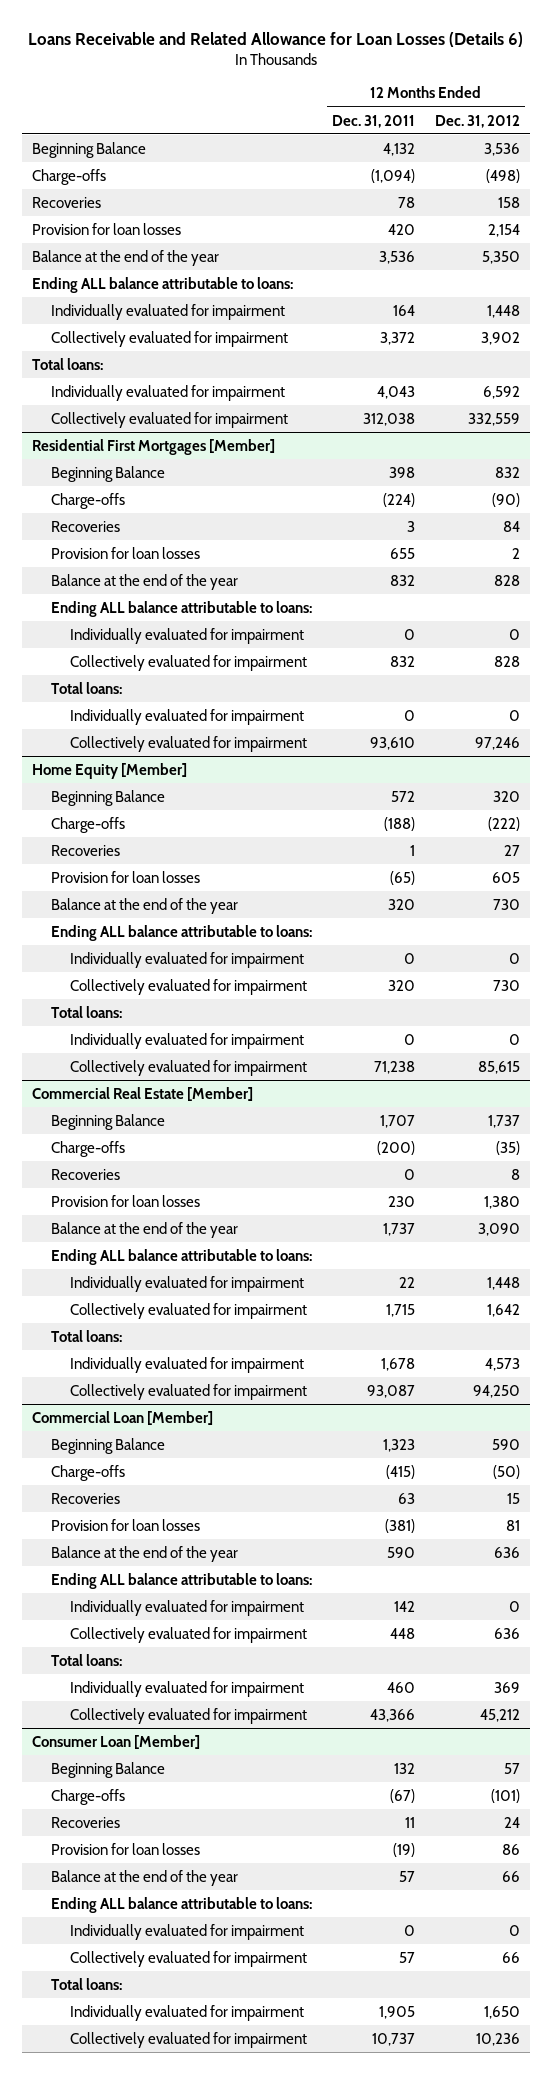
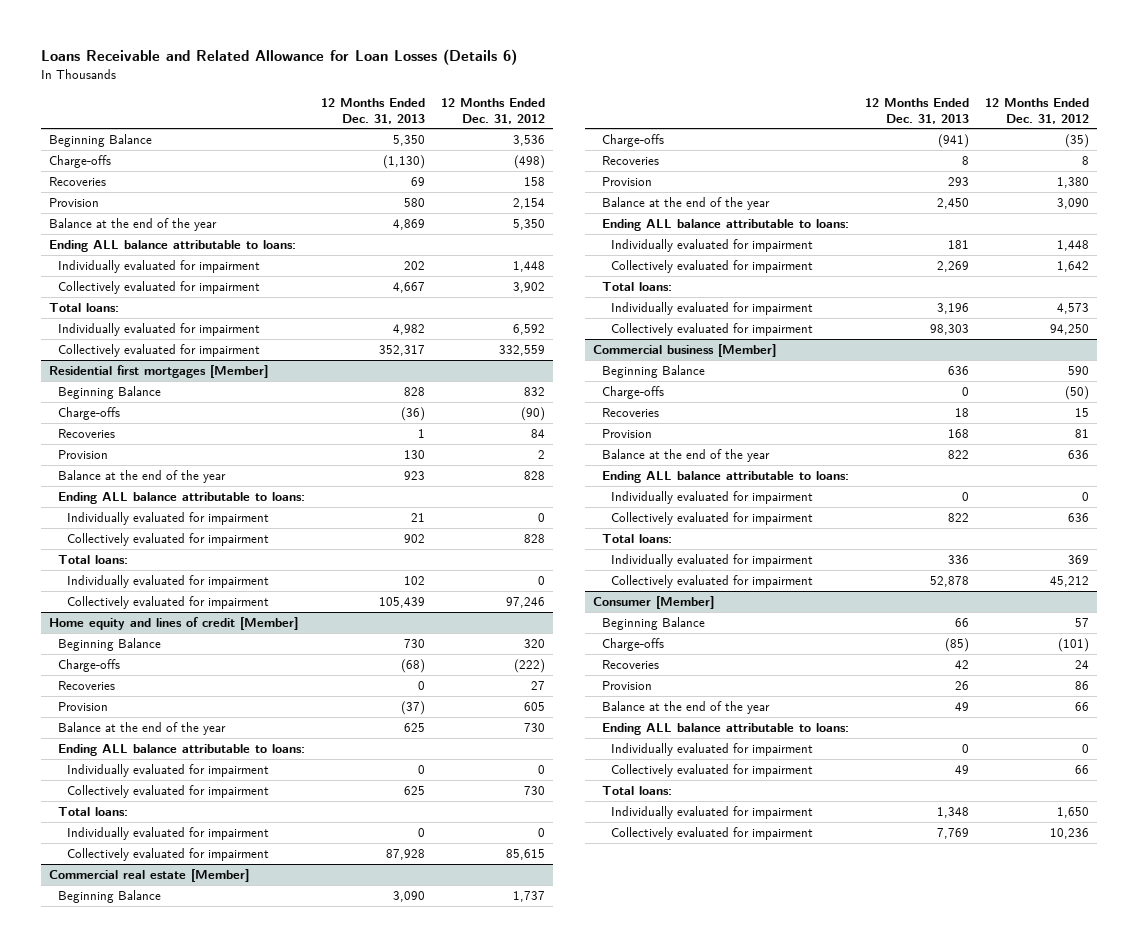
- | 12 Months Ended Dec. 31, 2011 | 12 Months Ended Dec. 31, 2012
+ | 12 Months Ended Dec. 31, 2013 | 12 Months Ended Dec. 31, 2012
- Provision for loan losses | 420 | 2,154
+ Provision | 580 | 2,154
- Residential First Mortgages [Member]
+ Residential first mortgages [Member]
- Provision for loan losses | 655 | 2
+ Provision | 130 | 2
- Home Equity [Member]
+ Home equity and lines of credit [Member]
- Provision for loan losses | (65) | 605
+ Provision | (37) | 605
- Commercial Real Estate [Member]
+ Commercial real estate [Member]
- Provision for loan losses | 230 | 1,380
+ Provision | 293 | 1,380
- Commercial Loan [Member]
+ Commercial business [Member]
- Provision for loan losses | (381) | 81
+ Provision | 168 | 81
- Consumer Loan [Member]
+ Consumer [Member]
- Provision for loan losses | (19) | 86
+ Provision | 26 | 86

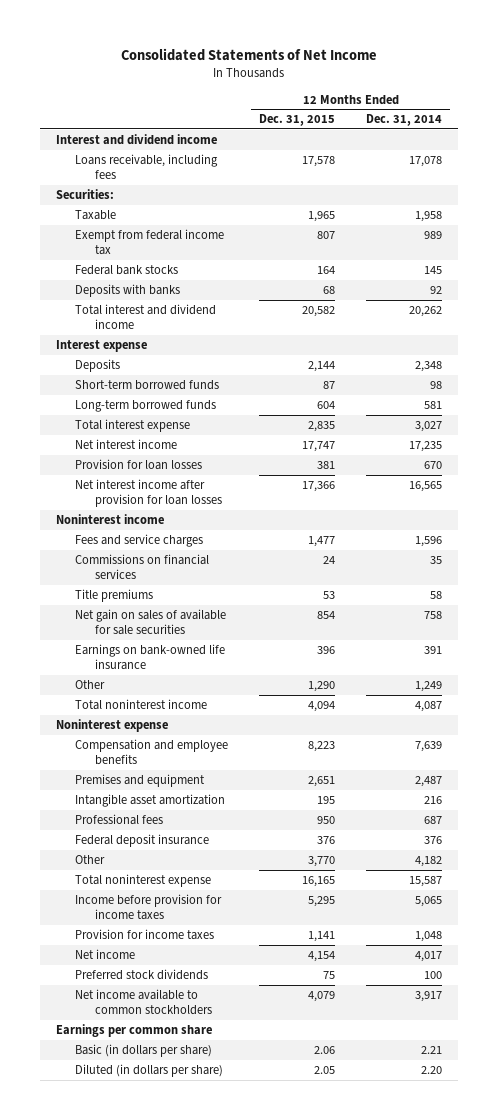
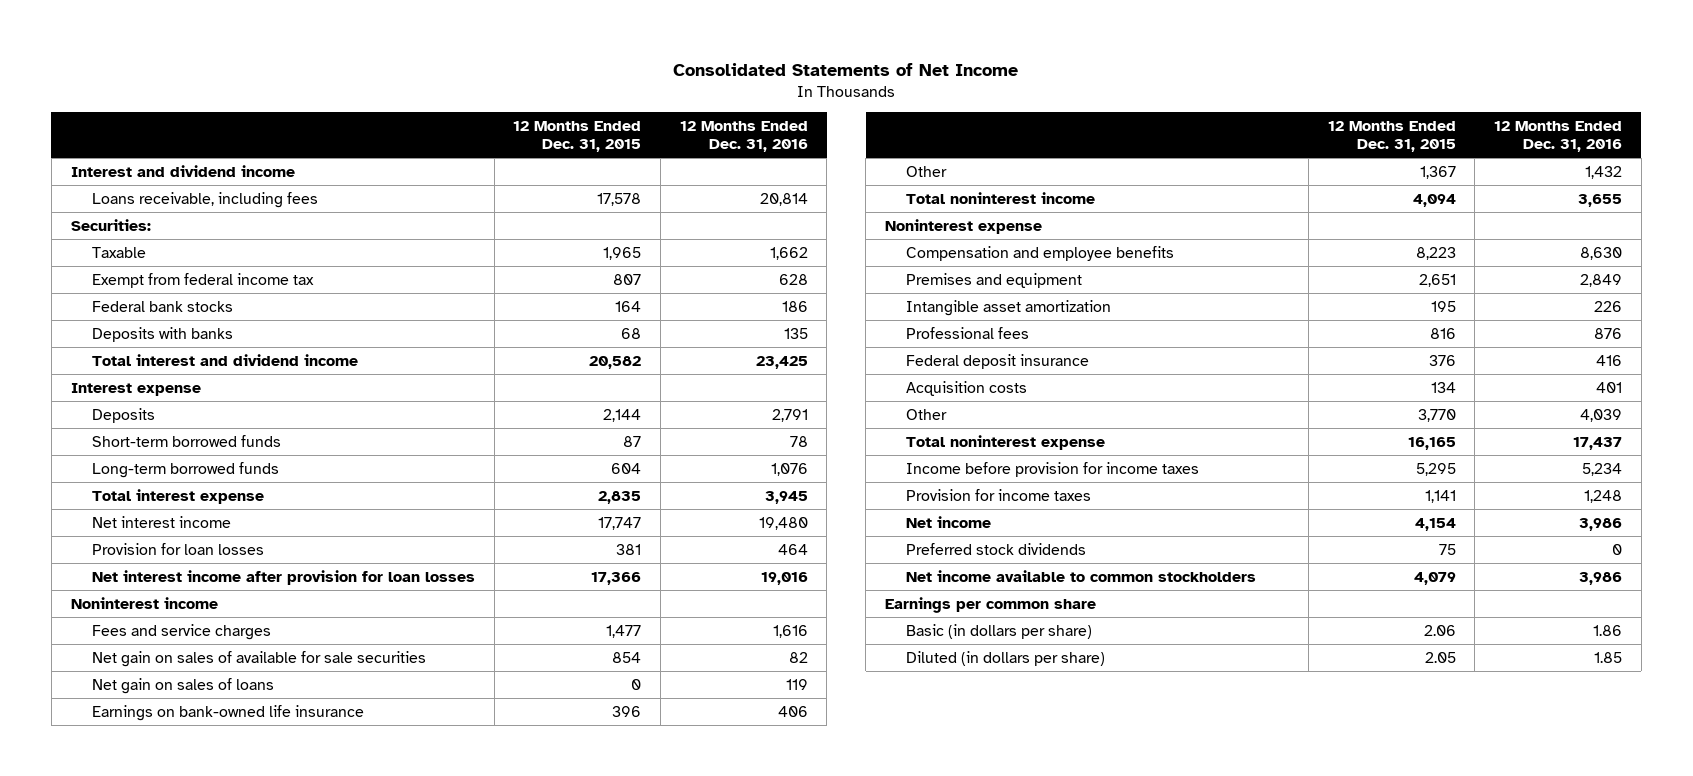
- | 12 Months Ended Dec. 31, 2015 | 12 Months Ended Dec. 31, 2014
+ | 12 Months Ended Dec. 31, 2015 | 12 Months Ended Dec. 31, 2016
- Commissions on financial services | 24 | 35
- Title premiums | 53 | 58
+ Net gain on sales of loans | 0 | 119
- Other | 1,290 | 1,249
+ Other | 1,367 | 1,432
- Professional fees | 950 | 687
+ Professional fees | 816 | 876
+ Acquisition costs | 134 | 401

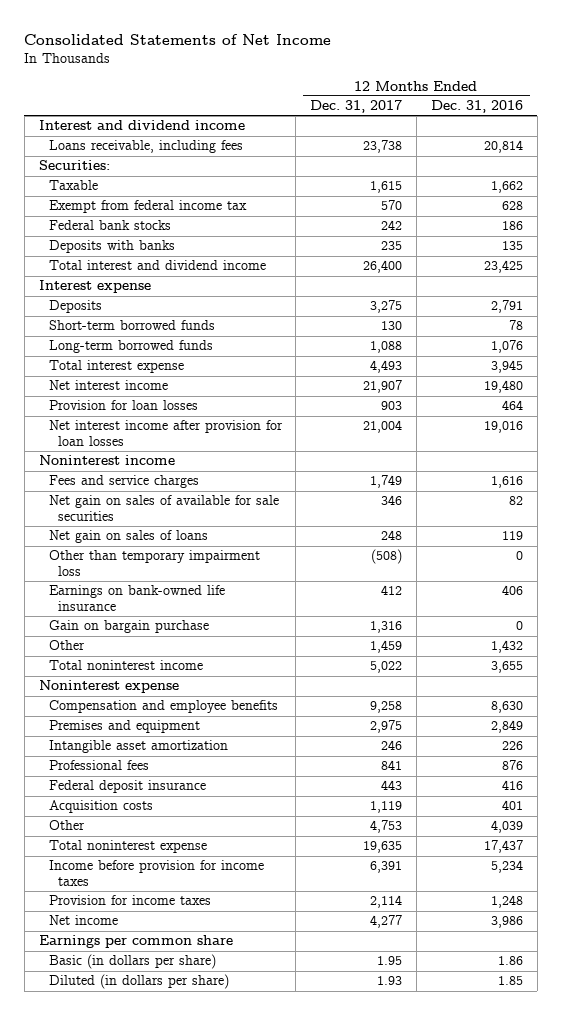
- | 12 Months Ended Dec. 31, 2015 | 12 Months Ended Dec. 31, 2016
+ | 12 Months Ended Dec. 31, 2017 | 12 Months Ended Dec. 31, 2016
+ Other than temporary impairment loss | (508) | 0
+ Gain on bargain purchase | 1,316 | 0
- Preferred stock dividends | 75 | 0
- Net income available to common stockholders | 4,079 | 3,986

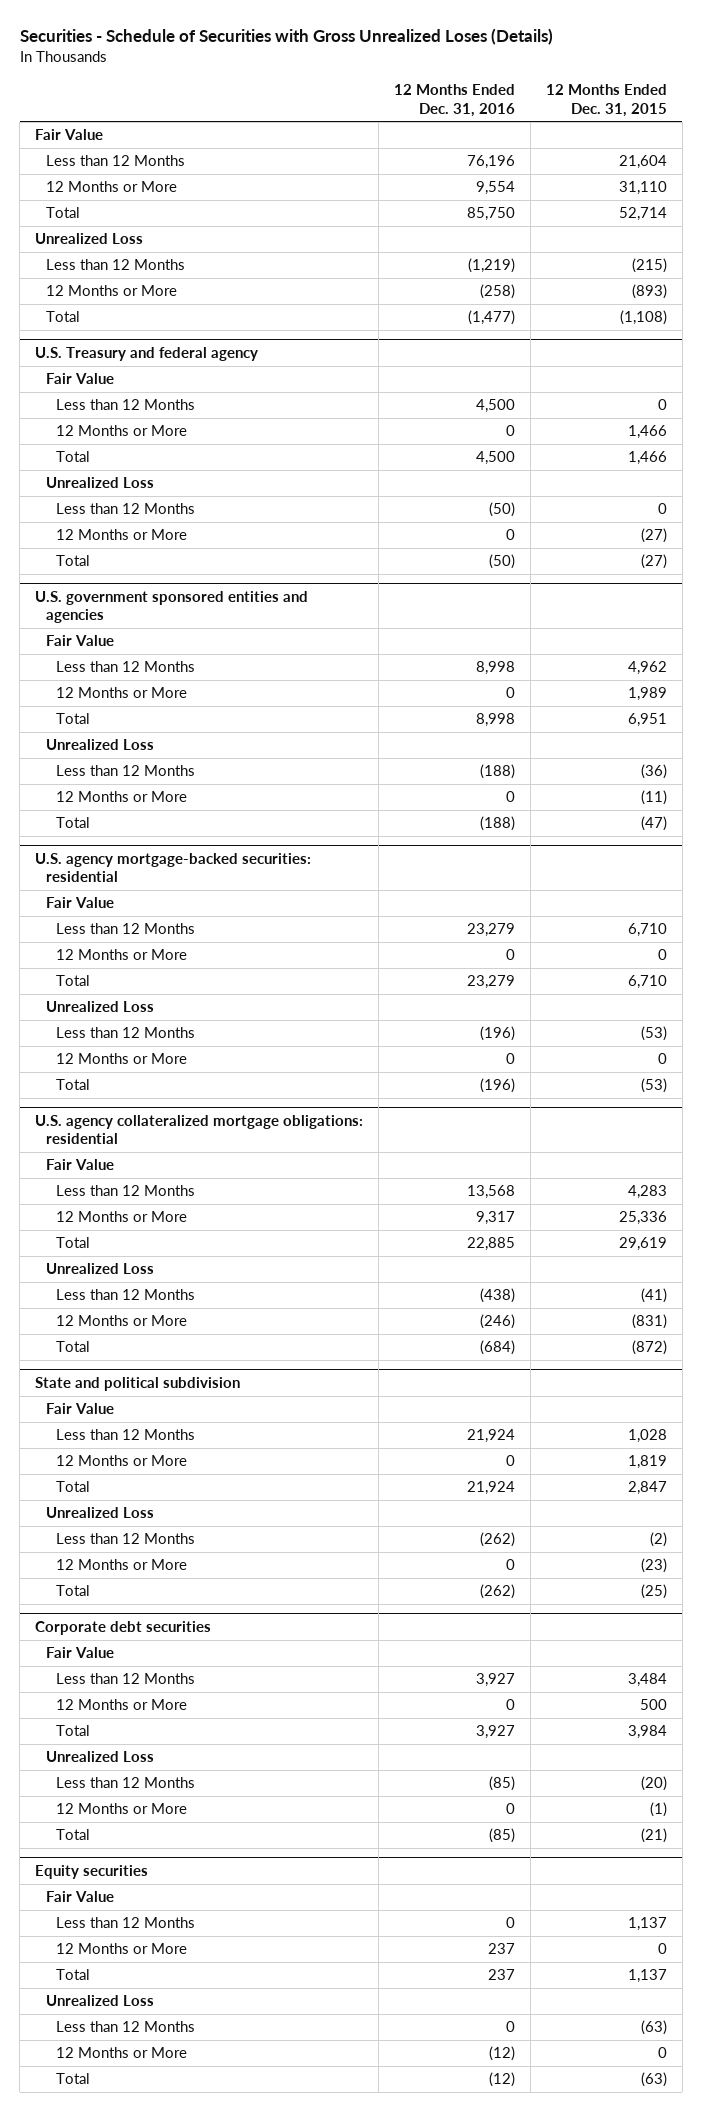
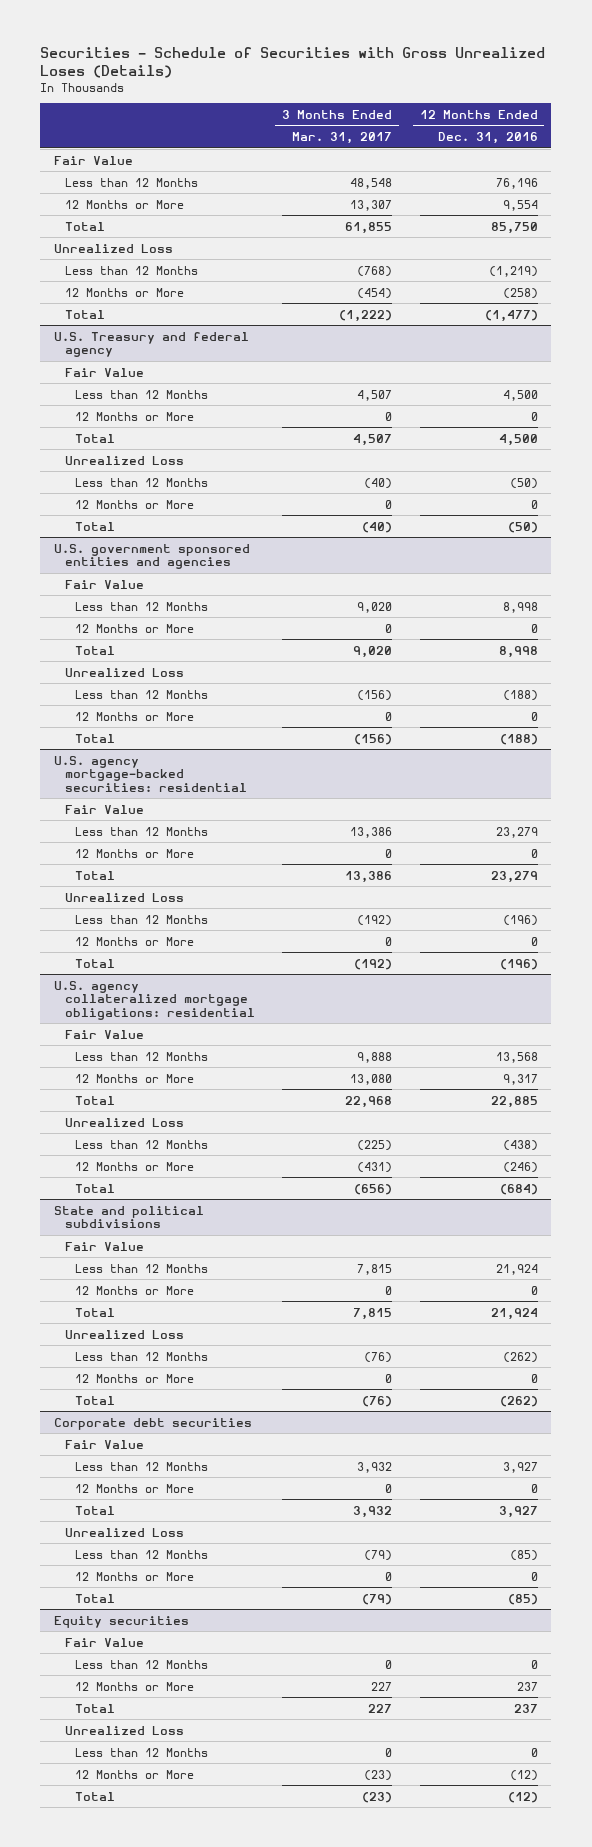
- | 12 Months Ended Dec. 31, 2016 | 12 Months Ended Dec. 31, 2015
+ | 3 Months Ended Mar. 31, 2017 | 12 Months Ended Dec. 31, 2016
- State and political subdivision
+ State and political subdivisions

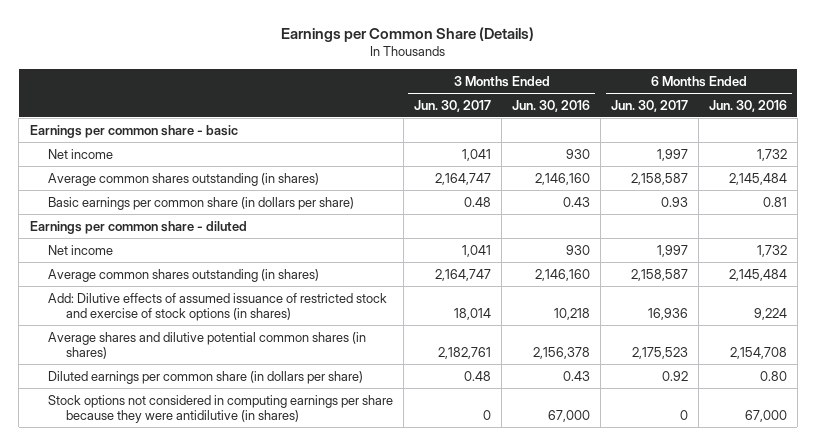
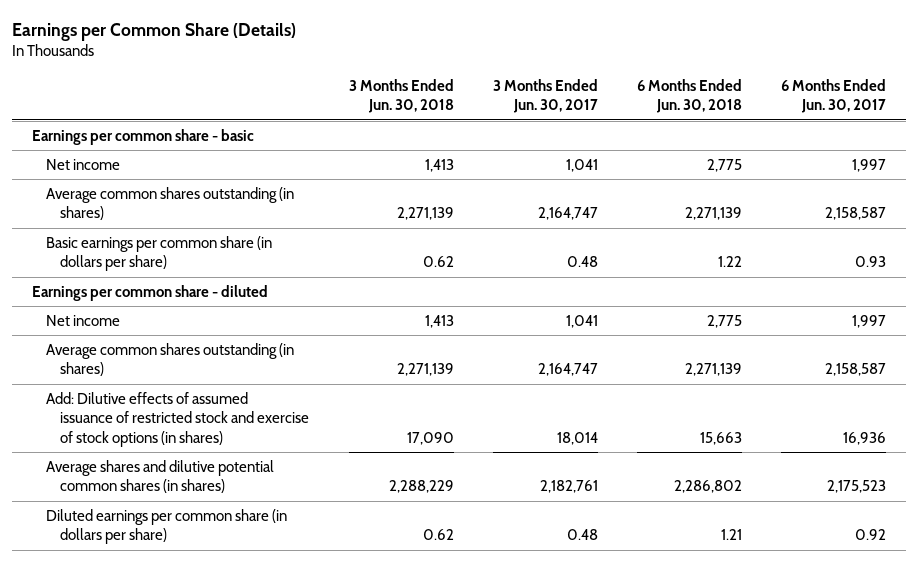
- | 3 Months Ended Jun. 30, 2017 | 3 Months Ended Jun. 30, 2016 | 6 Months Ended Jun. 30, 2017 | 6 Months Ended Jun. 30, 2016
+ | 3 Months Ended Jun. 30, 2018 | 3 Months Ended Jun. 30, 2017 | 6 Months Ended Jun. 30, 2018 | 6 Months Ended Jun. 30, 2017
- Stock options not considered in computing earnings per share because they were antidilutive (in shares) | 0 | 67,000 | 0 | 67,000

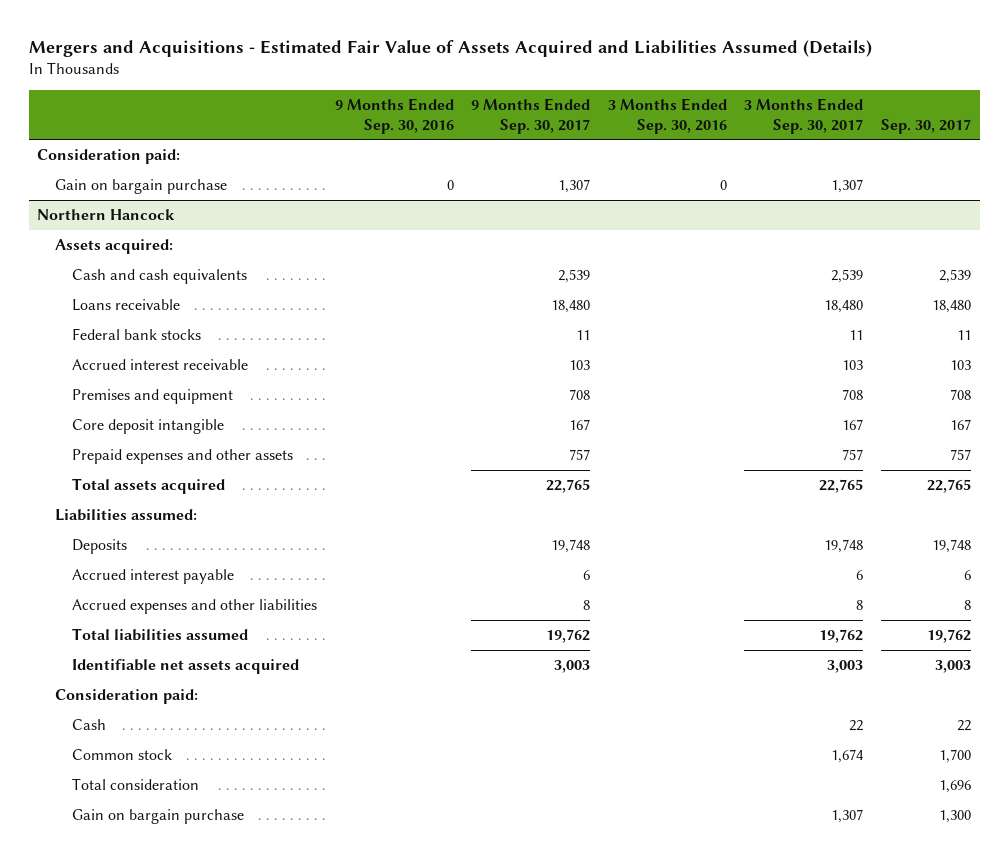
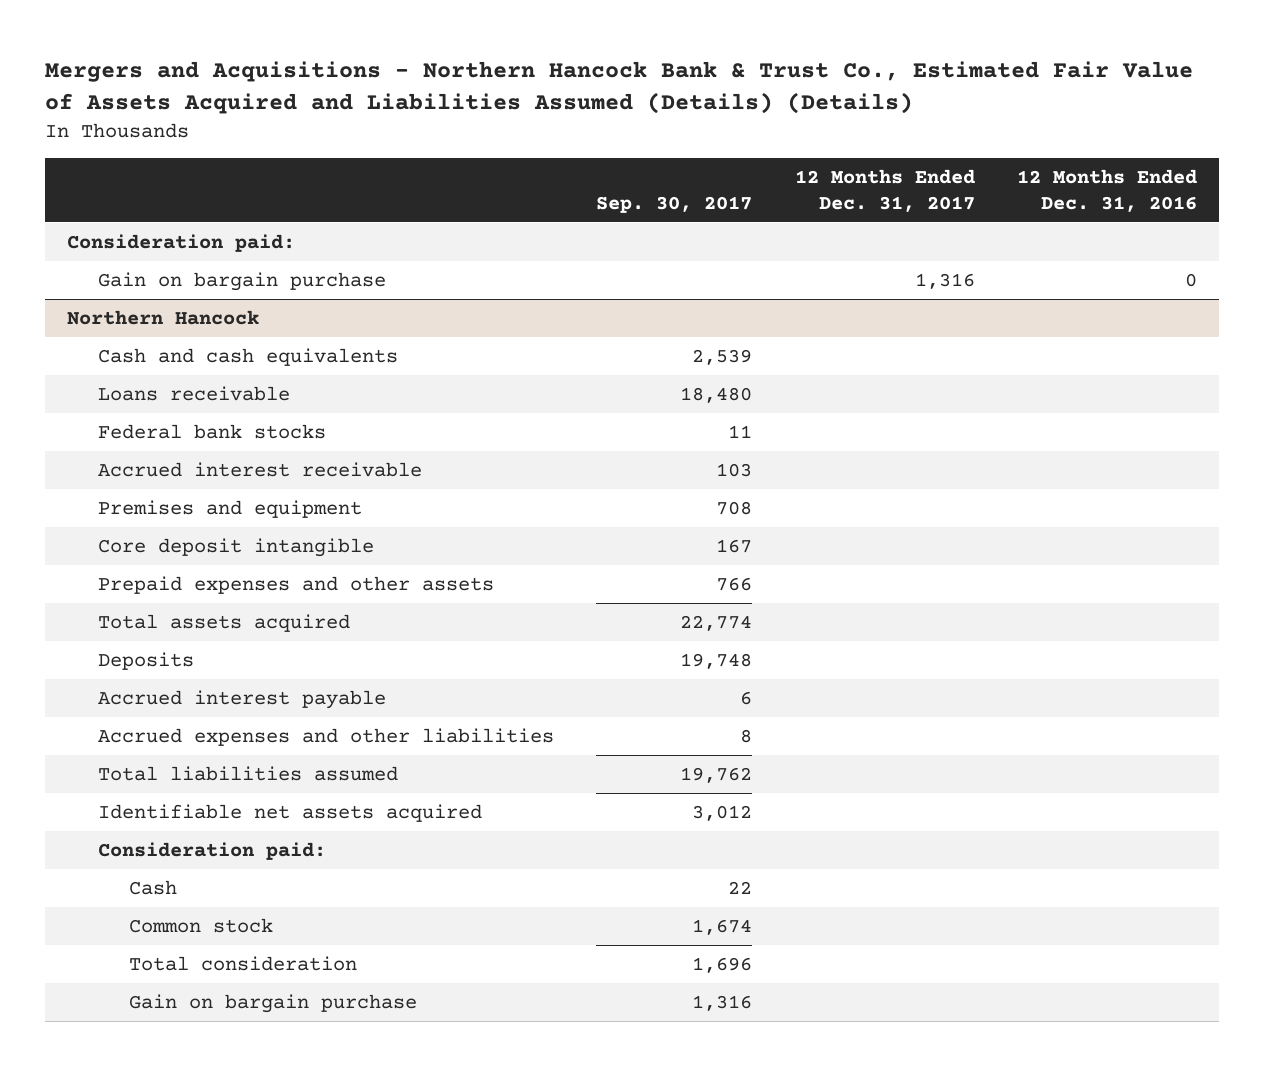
- Mergers and Acquisitions - Estimated Fair Value of Assets Acquired and Liabilities Assumed (Details)
+ Mergers and Acquisitions - Northern Hancock Bank & Trust Co., Estimated Fair Value of Assets Acquired and Liabilities Assumed (Details) (Details)
- | 9 Months Ended Sep. 30, 2016 | 9 Months Ended Sep. 30, 2017 | 3 Months Ended Sep. 30, 2016 | 3 Months Ended Sep. 30, 2017 | Sep. 30, 2017
+ | Sep. 30, 2017 | 12 Months Ended Dec. 31, 2017 | 12 Months Ended Dec. 31, 2016
@ Northern Hancock
- Assets acquired:
- Prepaid expenses and other assets | | 757 | | 757 | 757
- Total assets acquired | | 22,765 | | 22,765 | 22,765
- Liabilities assumed:
+ Prepaid expenses and other assets | 766 | |
+ Total assets acquired | 22,774 | |
- Identifiable net assets acquired | | 3,003 | | 3,003 | 3,003
+ Identifiable net assets acquired | 3,012 | |
- Common stock | | | | 1,674 | 1,700
+ Common stock | 1,674 | |
- Gain on bargain purchase | | | | 1,307 | 1,300
+ Gain on bargain purchase | 1,316 | |

